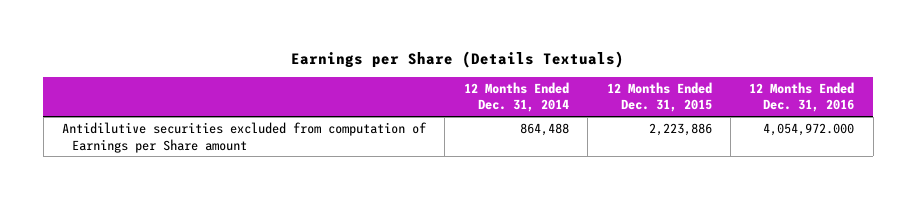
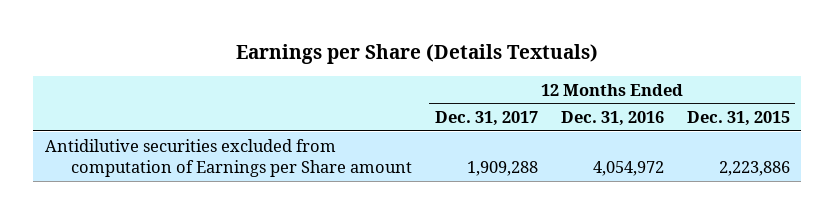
- | 12 Months Ended Dec. 31, 2014 | 12 Months Ended Dec. 31, 2015 | 12 Months Ended Dec. 31, 2016
+ | 12 Months Ended Dec. 31, 2017 | 12 Months Ended Dec. 31, 2016 | 12 Months Ended Dec. 31, 2015
- Antidilutive securities excluded from computation of Earnings per Share amount | 864,488 | 2,223,886 | 4,054,972.000
+ Antidilutive securities excluded from computation of Earnings per Share amount | 1,909,288 | 4,054,972 | 2,223,886

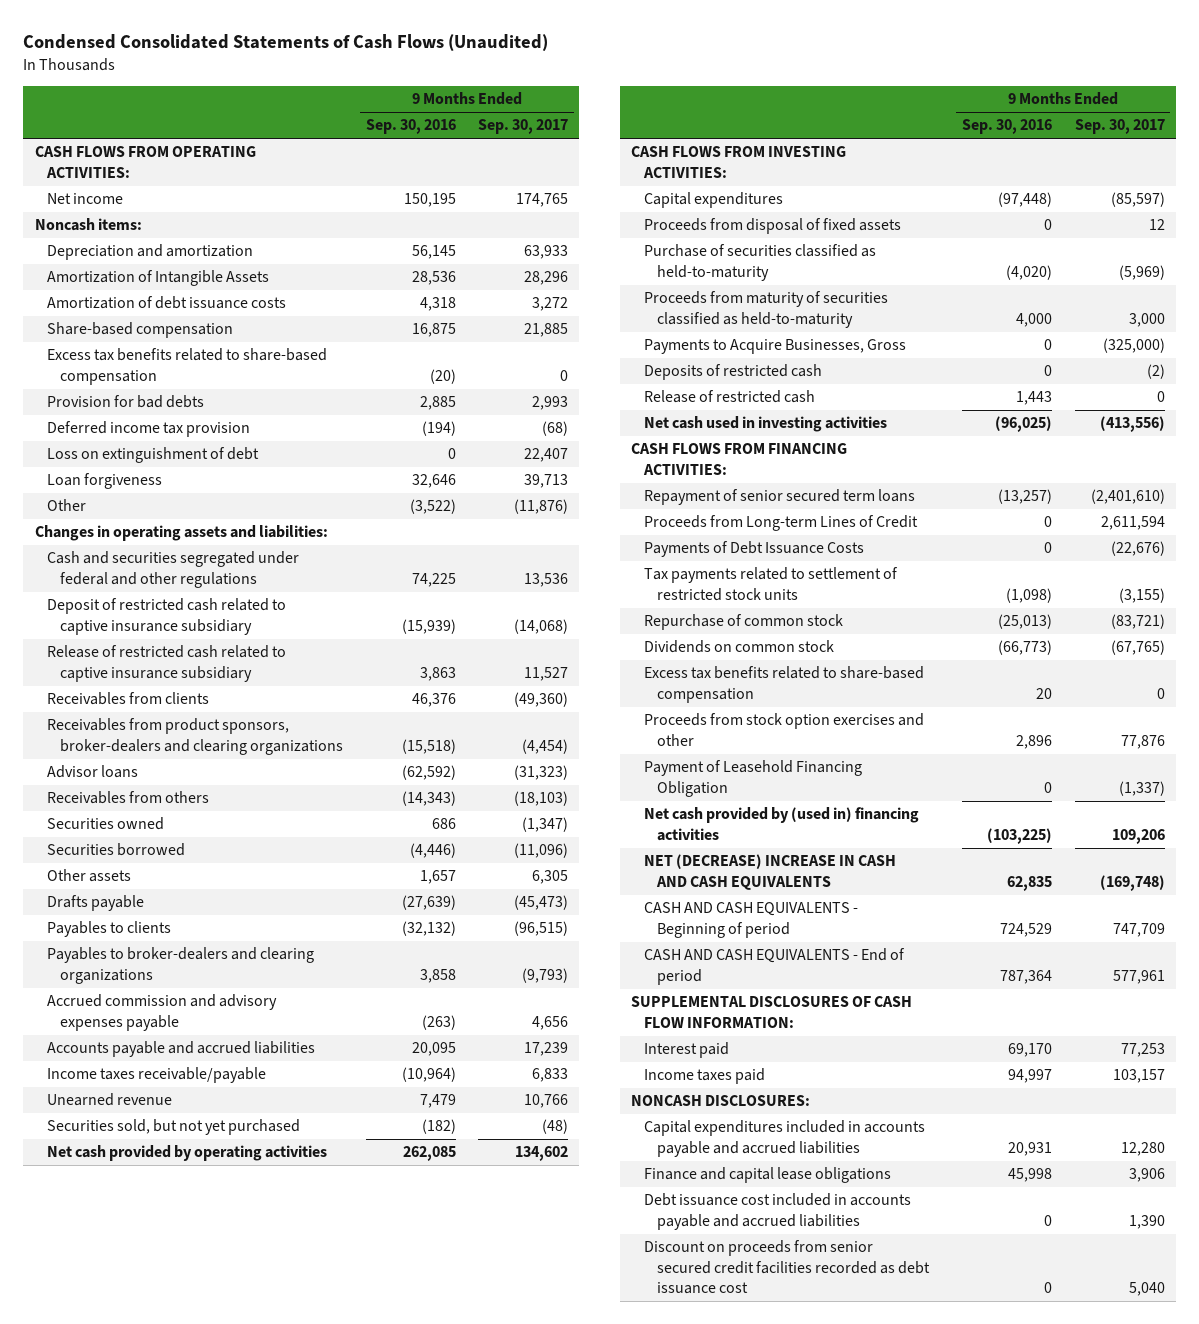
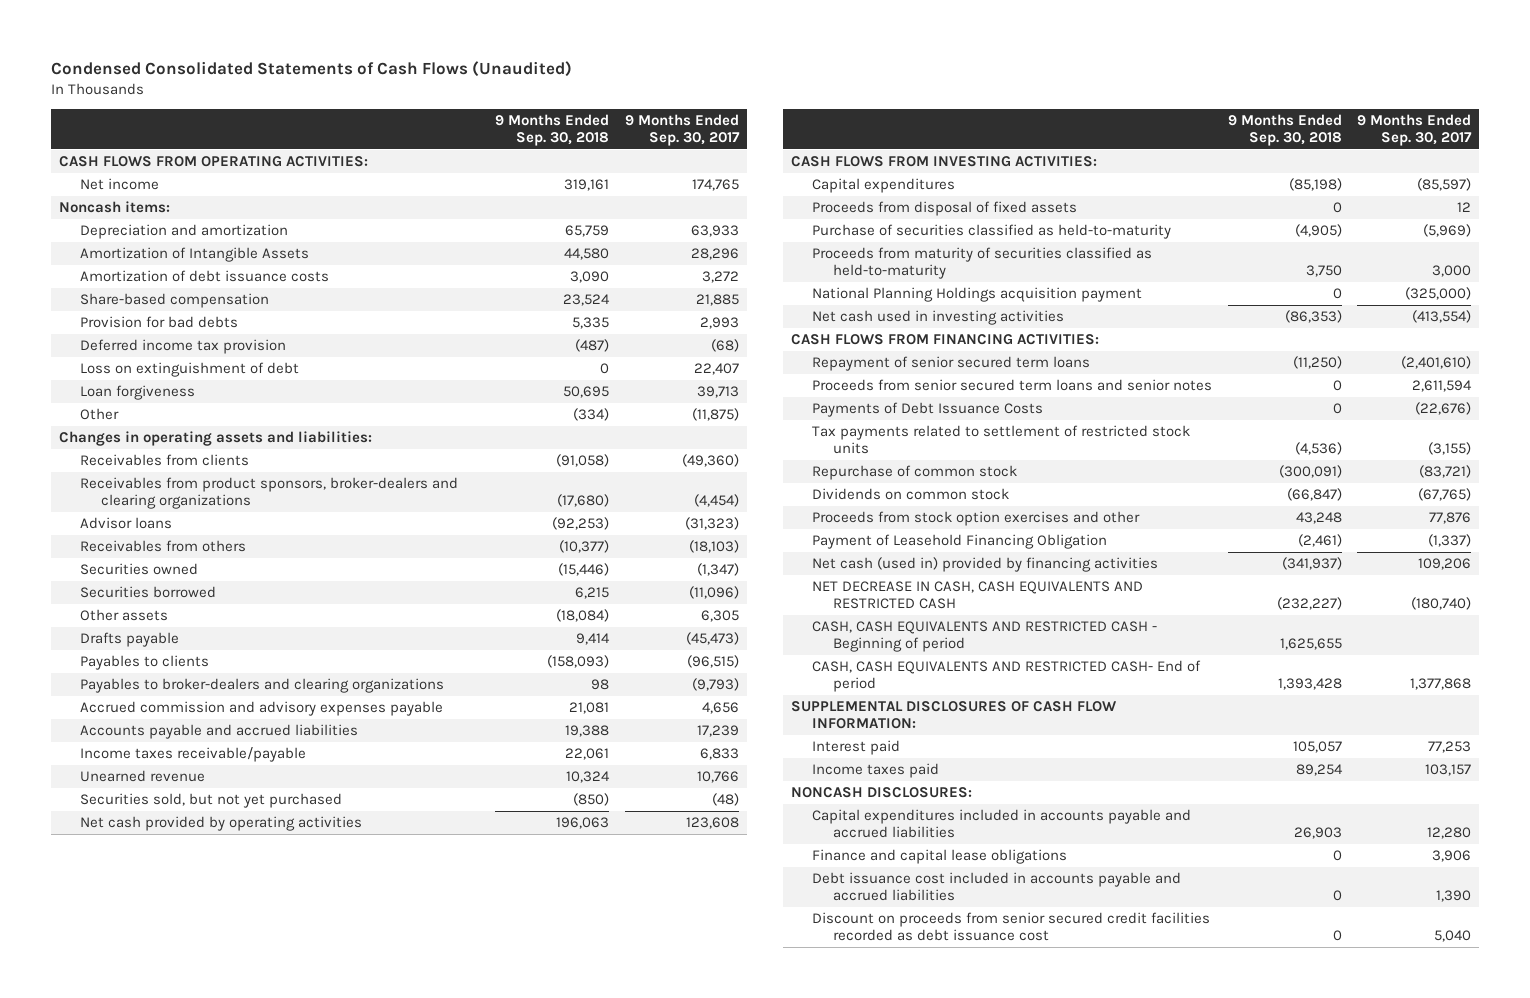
- | 9 Months Ended Sep. 30, 2016 | 9 Months Ended Sep. 30, 2017
+ | 9 Months Ended Sep. 30, 2018 | 9 Months Ended Sep. 30, 2017
- Excess tax benefits related to share-based compensation | (20) | 0
- Other | (3,522) | (11,876)
+ Other | (334) | (11,875)
- Cash and securities segregated under federal and other regulations | 74,225 | 13,536
- Deposit of restricted cash related to captive insurance subsidiary | (15,939) | (14,068)
- Release of restricted cash related to captive insurance subsidiary | 3,863 | 11,527
- Net cash provided by operating activities | 262,085 | 134,602
+ Net cash provided by operating activities | 196,063 | 123,608
- Payments to Acquire Businesses, Gross | 0 | (325,000)
- Deposits of restricted cash | 0 | (2)
- Release of restricted cash | 1,443 | 0
- Net cash used in investing activities | (96,025) | (413,556)
+ National Planning Holdings acquisition payment | 0 | (325,000)
+ Net cash used in investing activities | (86,353) | (413,554)
- Proceeds from Long-term Lines of Credit | 0 | 2,611,594
+ Proceeds from senior secured term loans and senior notes | 0 | 2,611,594
- Excess tax benefits related to share-based compensation | 20 | 0
- Net cash provided by (used in) financing activities | (103,225) | 109,206
- NET (DECREASE) INCREASE IN CASH AND CASH EQUIVALENTS | 62,835 | (169,748)
- CASH AND CASH EQUIVALENTS - Beginning of period | 724,529 | 747,709
- CASH AND CASH EQUIVALENTS - End of period | 787,364 | 577,961
+ Net cash (used in) provided by financing activities | (341,937) | 109,206
+ NET DECREASE IN CASH, CASH EQUIVALENTS AND RESTRICTED CASH | (232,227) | (180,740)
+ CASH, CASH EQUIVALENTS AND RESTRICTED CASH - Beginning of period | 1,625,655 |
+ CASH, CASH EQUIVALENTS AND RESTRICTED CASH- End of period | 1,393,428 | 1,377,868

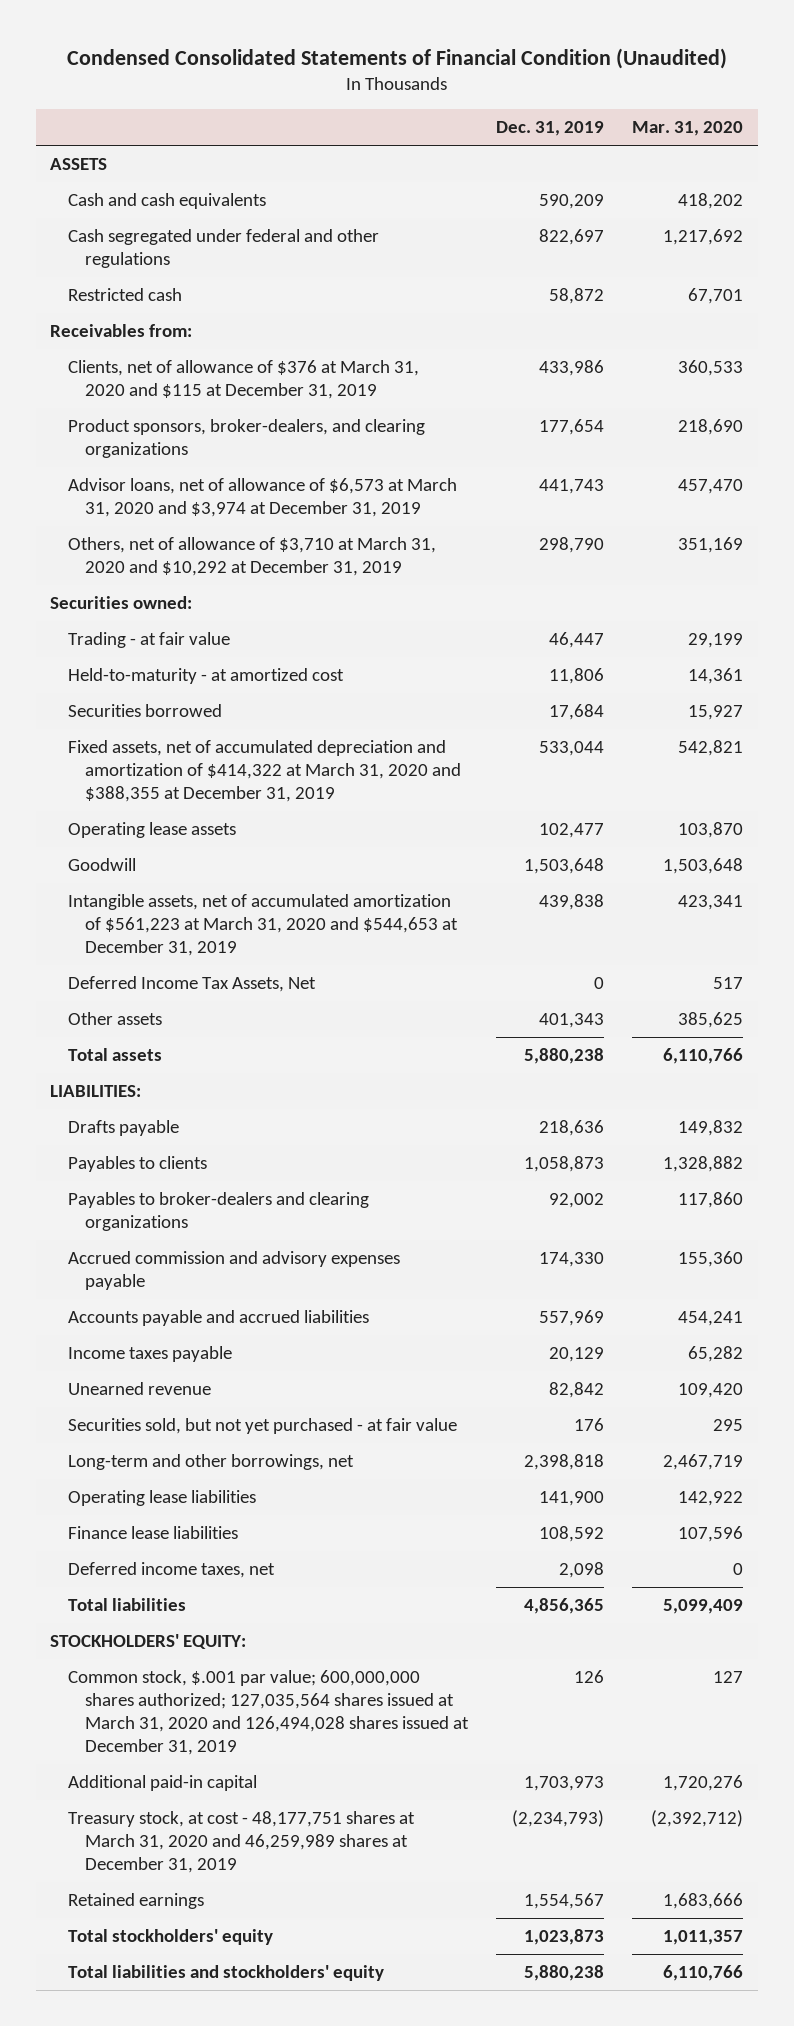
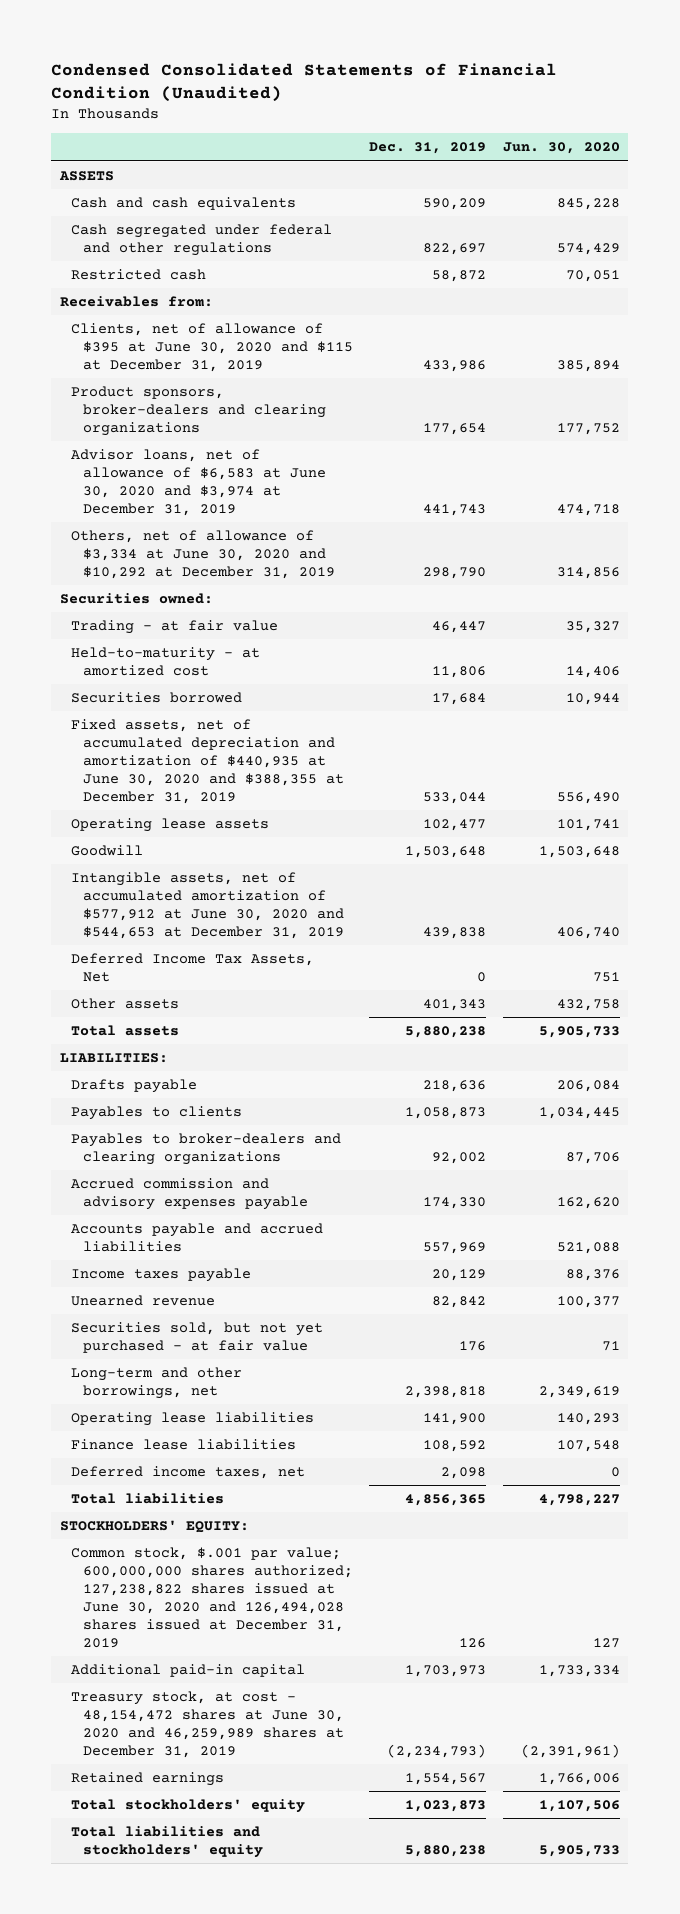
- | Dec. 31, 2019 | Mar. 31, 2020
+ | Dec. 31, 2019 | Jun. 30, 2020
- Clients, net of allowance of $376 at March 31, 2020 and $115 at December 31, 2019 | 433,986 | 360,533
- Product sponsors, broker-dealers, and clearing organizations | 177,654 | 218,690
- Advisor loans, net of allowance of $6,573 at March 31, 2020 and $3,974 at December 31, 2019 | 441,743 | 457,470
- Others, net of allowance of $3,710 at March 31, 2020 and $10,292 at December 31, 2019 | 298,790 | 351,169
+ Clients, net of allowance of $395 at June 30, 2020 and $115 at December 31, 2019 | 433,986 | 385,894
+ Product sponsors, broker-dealers and clearing organizations | 177,654 | 177,752
+ Advisor loans, net of allowance of $6,583 at June 30, 2020 and $3,974 at December 31, 2019 | 441,743 | 474,718
+ Others, net of allowance of $3,334 at June 30, 2020 and $10,292 at December 31, 2019 | 298,790 | 314,856
- Fixed assets, net of accumulated depreciation and amortization of $414,322 at March 31, 2020 and $388,355 at December 31, 2019 | 533,044 | 542,821
+ Fixed assets, net of accumulated depreciation and amortization of $440,935 at June 30, 2020 and $388,355 at December 31, 2019 | 533,044 | 556,490
- Intangible assets, net of accumulated amortization of $561,223 at March 31, 2020 and $544,653 at December 31, 2019 | 439,838 | 423,341
+ Intangible assets, net of accumulated amortization of $577,912 at June 30, 2020 and $544,653 at December 31, 2019 | 439,838 | 406,740
- Common stock, $.001 par value; 600,000,000 shares authorized; 127,035,564 shares issued at March 31, 2020 and 126,494,028 shares issued at December 31, 2019 | 126 | 127
+ Common stock, $.001 par value; 600,000,000 shares authorized; 127,238,822 shares issued at June 30, 2020 and 126,494,028 shares issued at December 31, 2019 | 126 | 127
- Treasury stock, at cost - 48,177,751 shares at March 31, 2020 and 46,259,989 shares at December 31, 2019 | (2,234,793) | (2,392,712)
+ Treasury stock, at cost - 48,154,472 shares at June 30, 2020 and 46,259,989 shares at December 31, 2019 | (2,234,793) | (2,391,961)

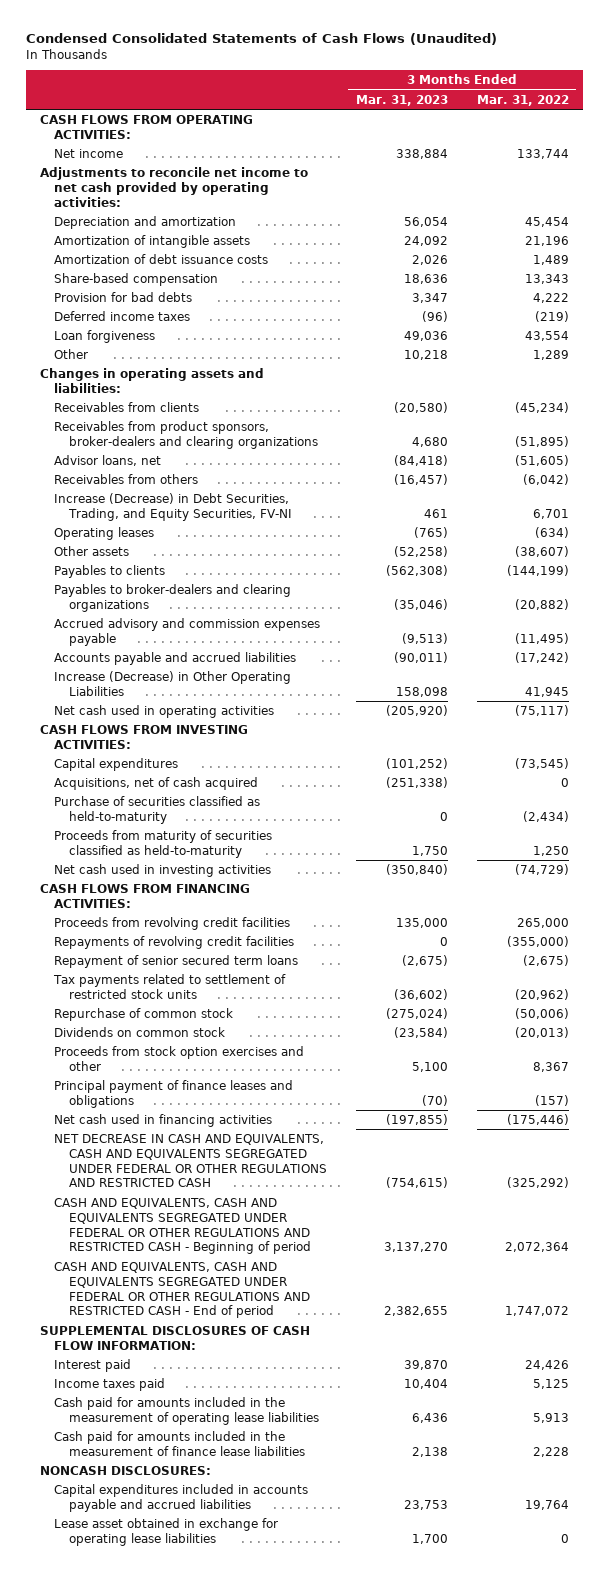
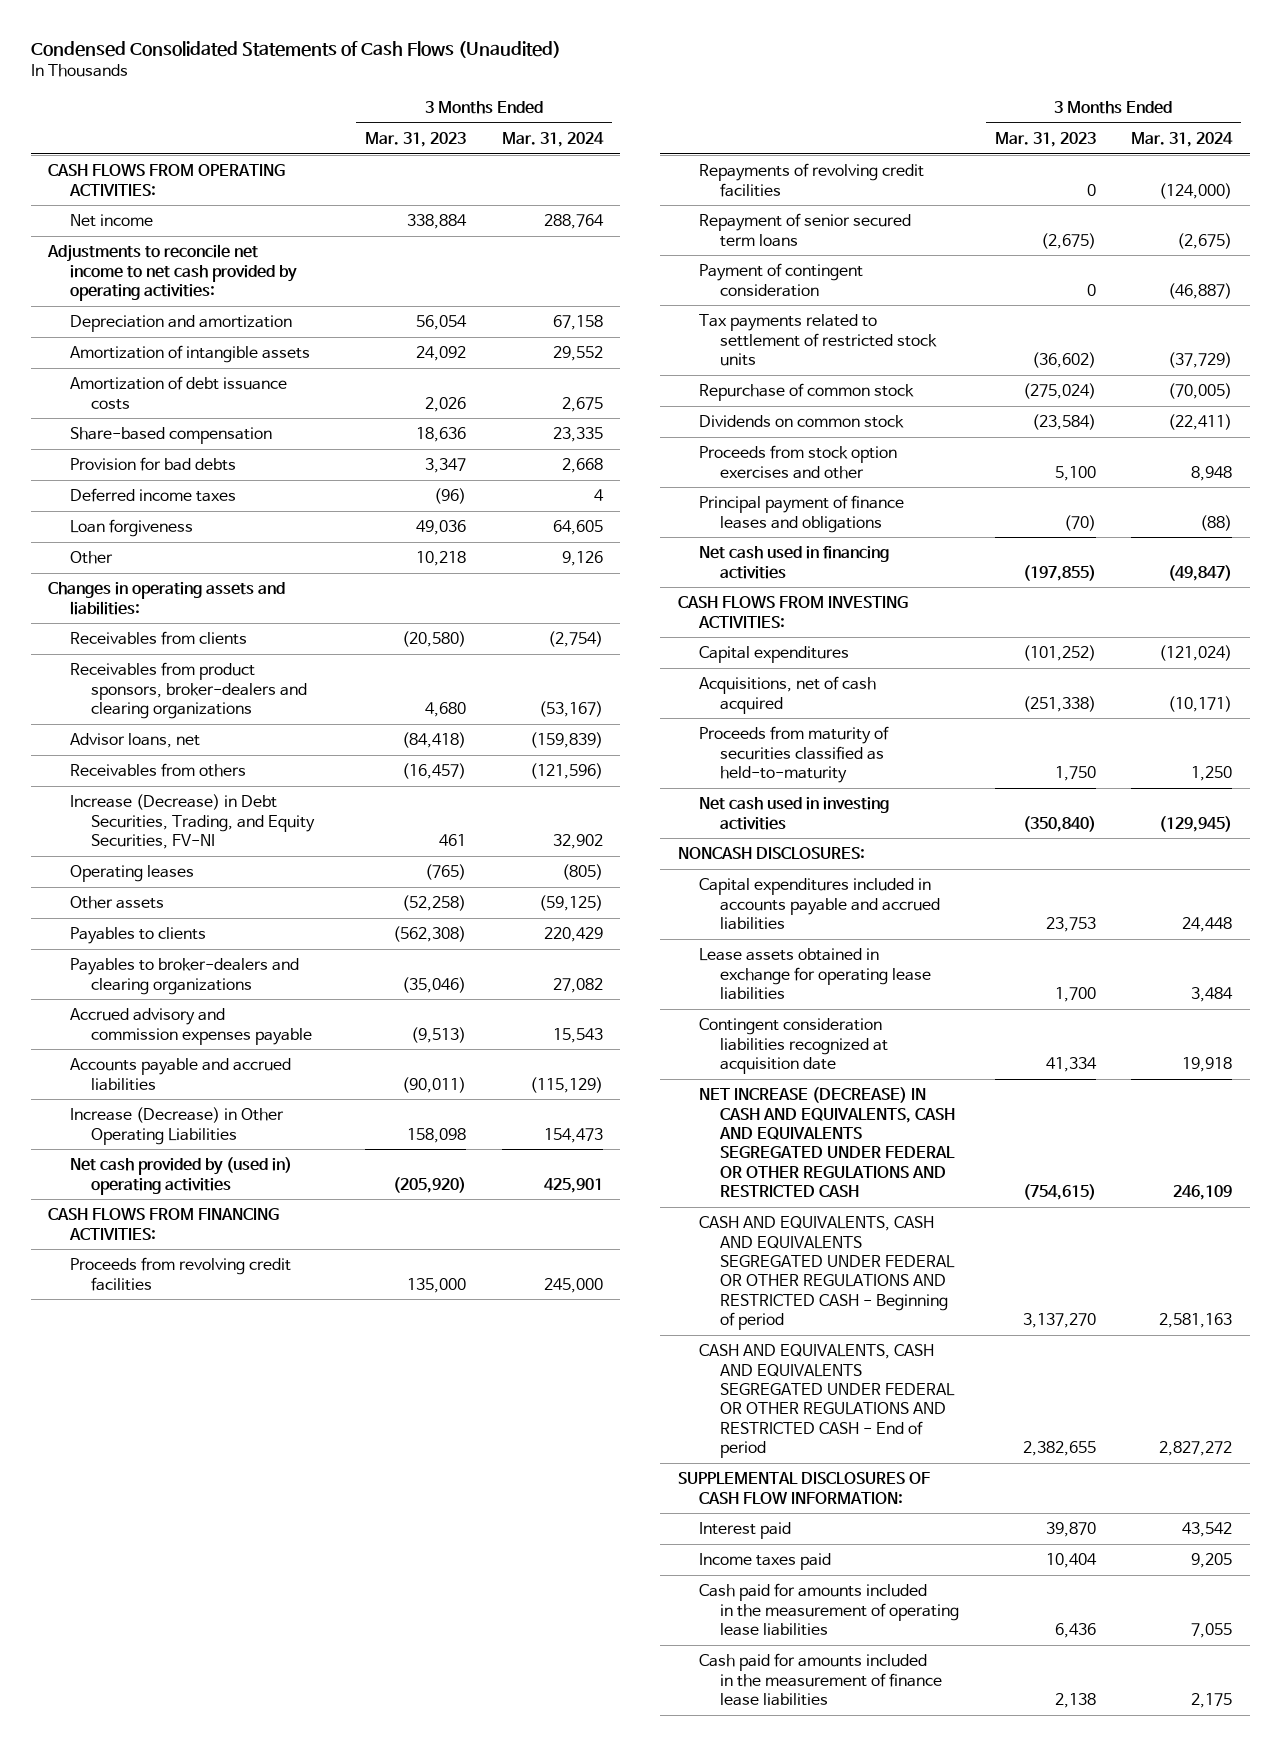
- | 3 Months Ended Mar. 31, 2023 | 3 Months Ended Mar. 31, 2022
+ | 3 Months Ended Mar. 31, 2023 | 3 Months Ended Mar. 31, 2024
- Net cash used in operating activities | (205,920) | (75,117)
- Purchase of securities classified as held-to-maturity | 0 | (2,434)
+ Net cash provided by (used in) operating activities | (205,920) | 425,901
+ Payment of contingent consideration | 0 | (46,887)
- NET DECREASE IN CASH AND EQUIVALENTS, CASH AND EQUIVALENTS SEGREGATED UNDER FEDERAL OR OTHER REGULATIONS AND RESTRICTED CASH | (754,615) | (325,292)
moved down: CASH FLOWS FROM INVESTING ACTIVITIES:
moved down: Capital expenditures | (101,252) | (121,024)
moved down: Acquisitions, net of cash acquired | (251,338) | (10,171)
moved down: Proceeds from maturity of securities classified as held-to-maturity | 1,750 | 1,250
moved down: Net cash used in investing activities | (350,840) | (129,945)
moved up: NONCASH DISCLOSURES:
moved up: Capital expenditures included in accounts payable and accrued liabilities | 23,753 | 24,448
+ Lease assets obtained in exchange for operating lease liabilities | 1,700 | 3,484
+ Contingent consideration liabilities recognized at acquisition date | 41,334 | 19,918
+ NET INCREASE (DECREASE) IN CASH AND EQUIVALENTS, CASH AND EQUIVALENTS SEGREGATED UNDER FEDERAL OR OTHER REGULATIONS AND RESTRICTED CASH | (754,615) | 246,109
- Lease asset obtained in exchange for operating lease liabilities | 1,700 | 0

